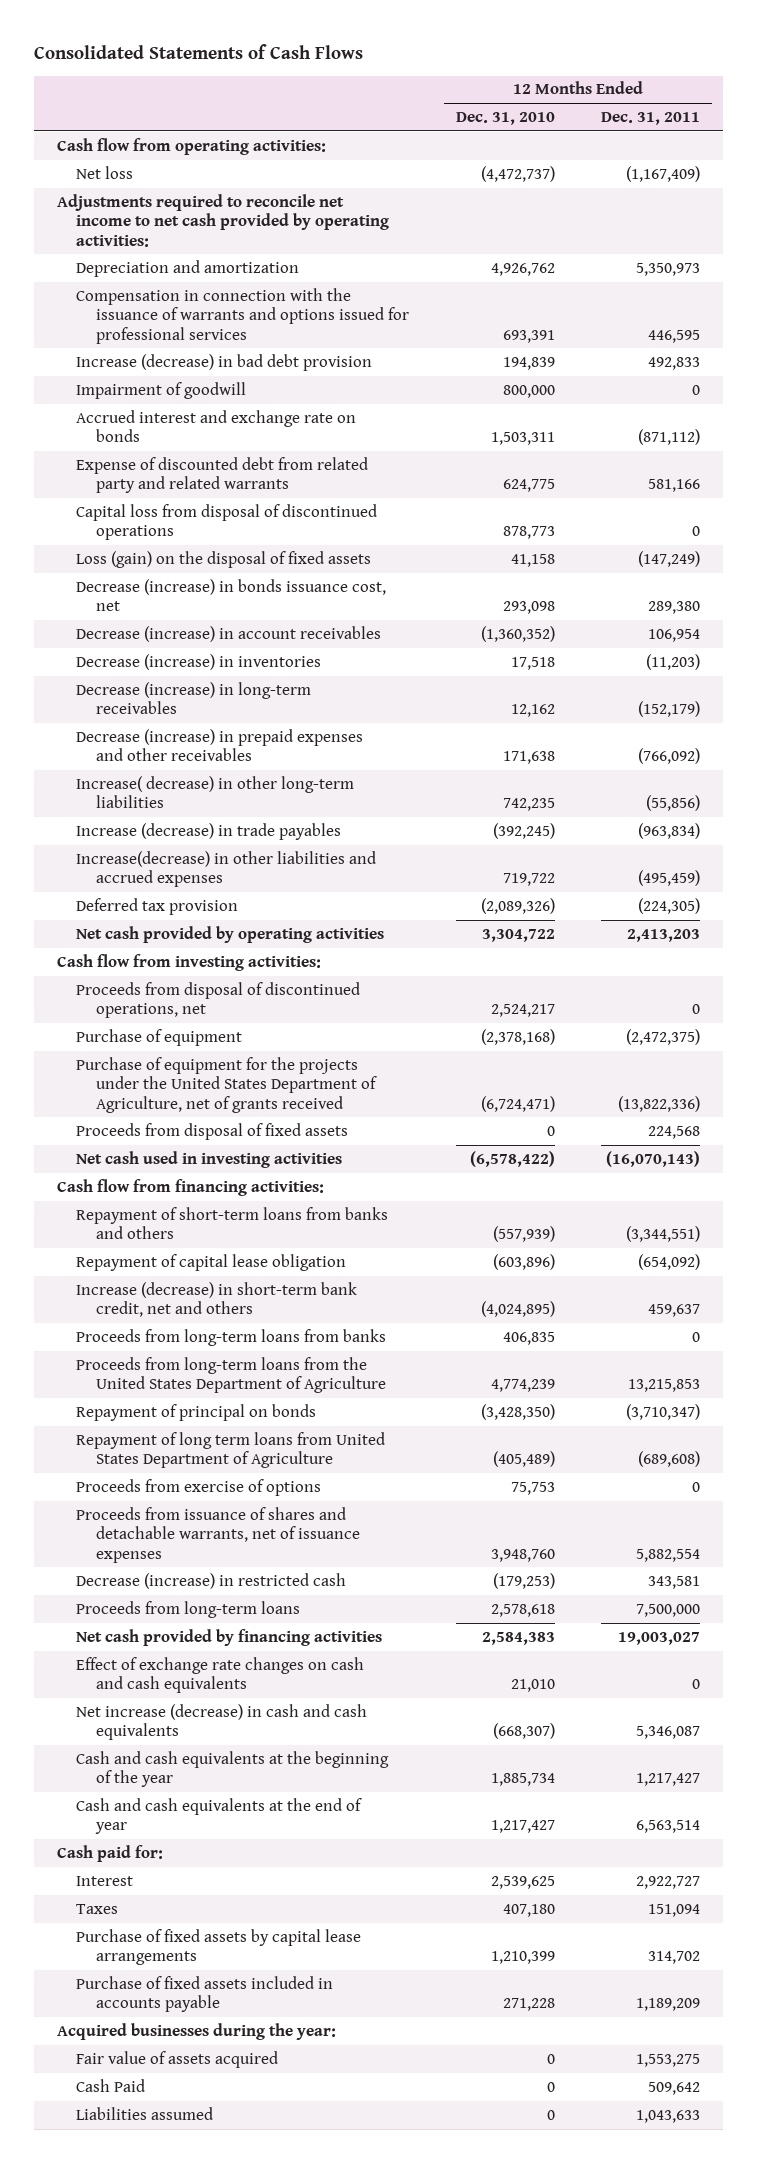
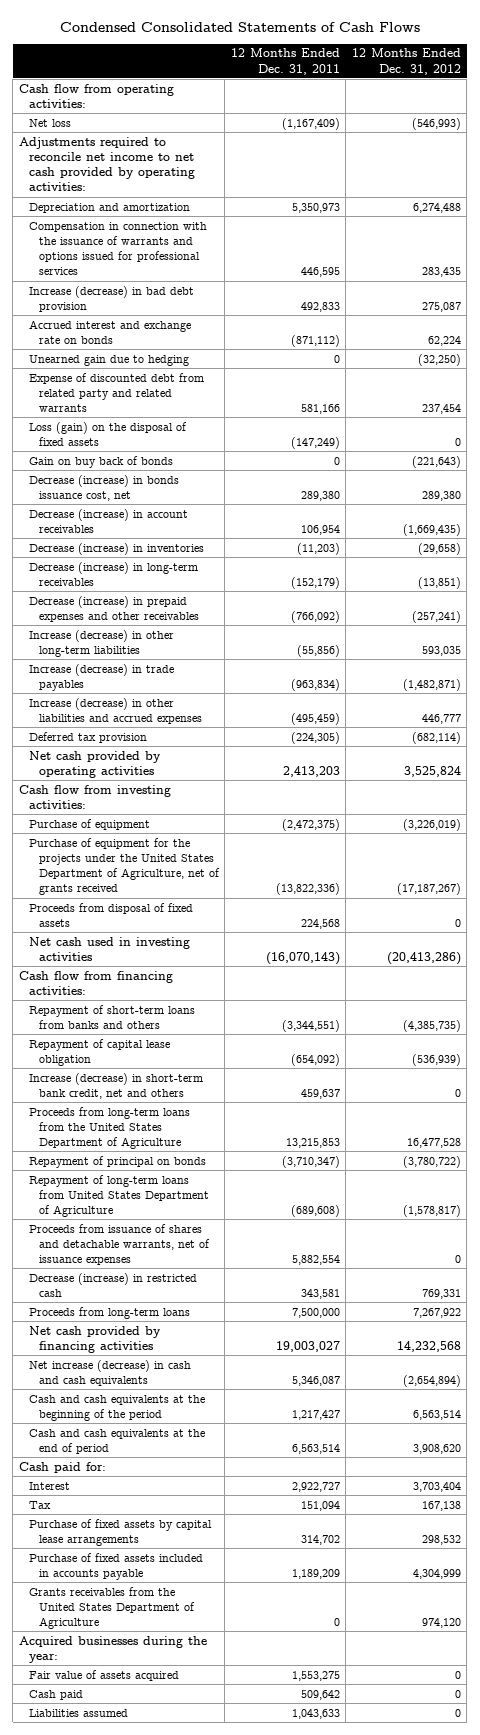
- Consolidated Statements of Cash Flows
+ Condensed Consolidated Statements of Cash Flows
- | 12 Months Ended Dec. 31, 2010 | 12 Months Ended Dec. 31, 2011
+ | 12 Months Ended Dec. 31, 2011 | 12 Months Ended Dec. 31, 2012
- Impairment of goodwill | 800,000 | 0
+ Unearned gain due to hedging | 0 | (32,250)
- Capital loss from disposal of discontinued operations | 878,773 | 0
+ Gain on buy back of bonds | 0 | (221,643)
- Increase( decrease) in other long-term liabilities | 742,235 | (55,856)
+ Increase (decrease) in other long-term liabilities | (55,856) | 593,035
- Increase(decrease) in other liabilities and accrued expenses | 719,722 | (495,459)
+ Increase (decrease) in other liabilities and accrued expenses | (495,459) | 446,777
- Proceeds from disposal of discontinued operations, net | 2,524,217 | 0
- Proceeds from long-term loans from banks | 406,835 | 0
- Repayment of long term loans from United States Department of Agriculture | (405,489) | (689,608)
- Proceeds from exercise of options | 75,753 | 0
+ Repayment of long-term loans from United States Department of Agriculture | (689,608) | (1,578,817)
- Effect of exchange rate changes on cash and cash equivalents | 21,010 | 0
- Cash and cash equivalents at the beginning of the year | 1,885,734 | 1,217,427
- Cash and cash equivalents at the end of year | 1,217,427 | 6,563,514
+ Cash and cash equivalents at the beginning of the period | 1,217,427 | 6,563,514
+ Cash and cash equivalents at the end of period | 6,563,514 | 3,908,620
- Taxes | 407,180 | 151,094
+ Tax | 151,094 | 167,138
+ Grants receivables from the United States Department of Agriculture | 0 | 974,120
- Cash Paid | 0 | 509,642
+ Cash paid | 509,642 | 0

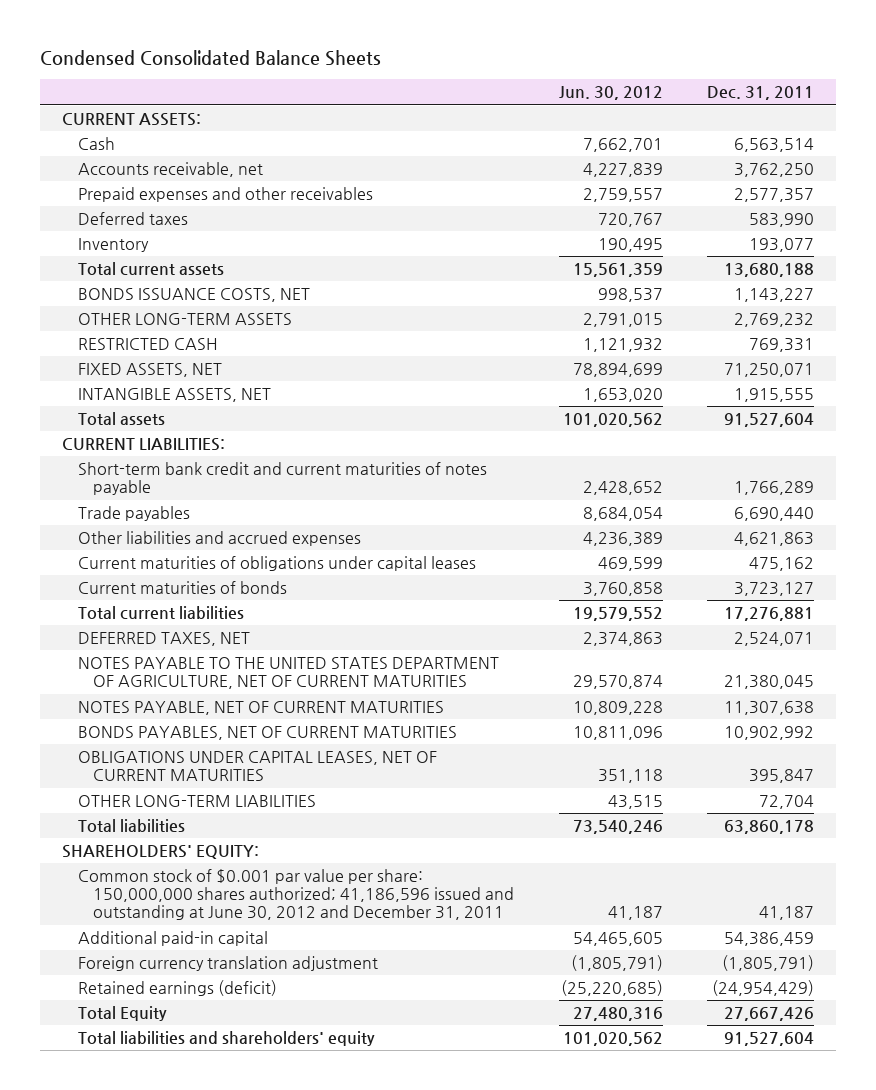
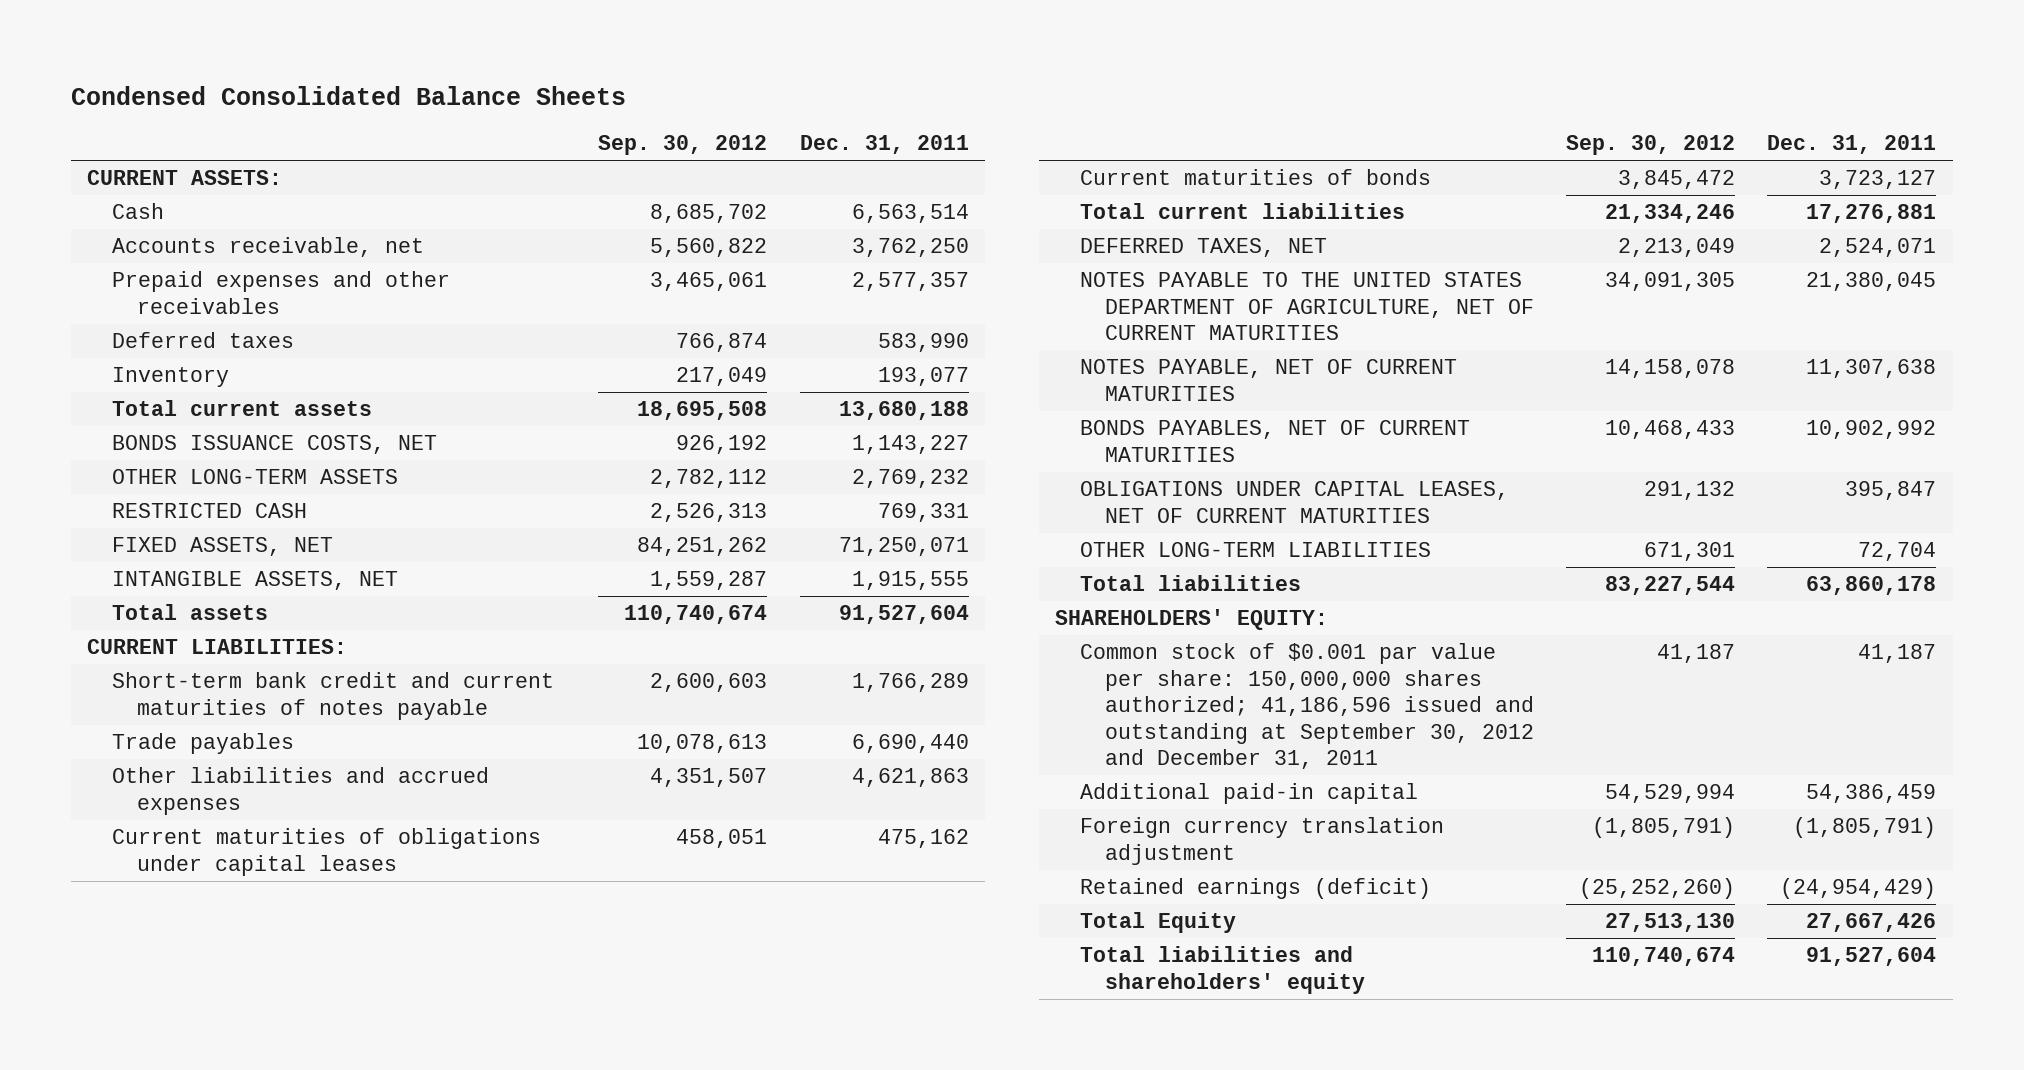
- | Jun. 30, 2012 | Dec. 31, 2011
+ | Sep. 30, 2012 | Dec. 31, 2011
- Common stock of $0.001 par value per share: 150,000,000 shares authorized; 41,186,596 issued and outstanding at June 30, 2012 and December 31, 2011 | 41,187 | 41,187
+ Common stock of $0.001 par value per share: 150,000,000 shares authorized; 41,186,596 issued and outstanding at September 30, 2012 and December 31, 2011 | 41,187 | 41,187

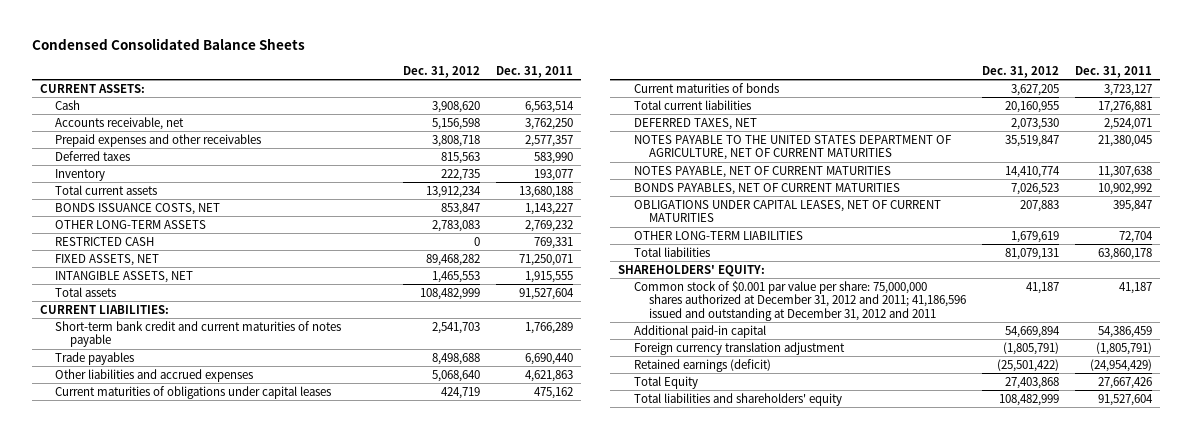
- | Sep. 30, 2012 | Dec. 31, 2011
+ | Dec. 31, 2012 | Dec. 31, 2011
- Common stock of $0.001 par value per share: 150,000,000 shares authorized; 41,186,596 issued and outstanding at September 30, 2012 and December 31, 2011 | 41,187 | 41,187
+ Common stock of $0.001 par value per share: 75,000,000 shares authorized at December 31, 2012 and 2011; 41,186,596 issued and outstanding at December 31, 2012 and 2011 | 41,187 | 41,187

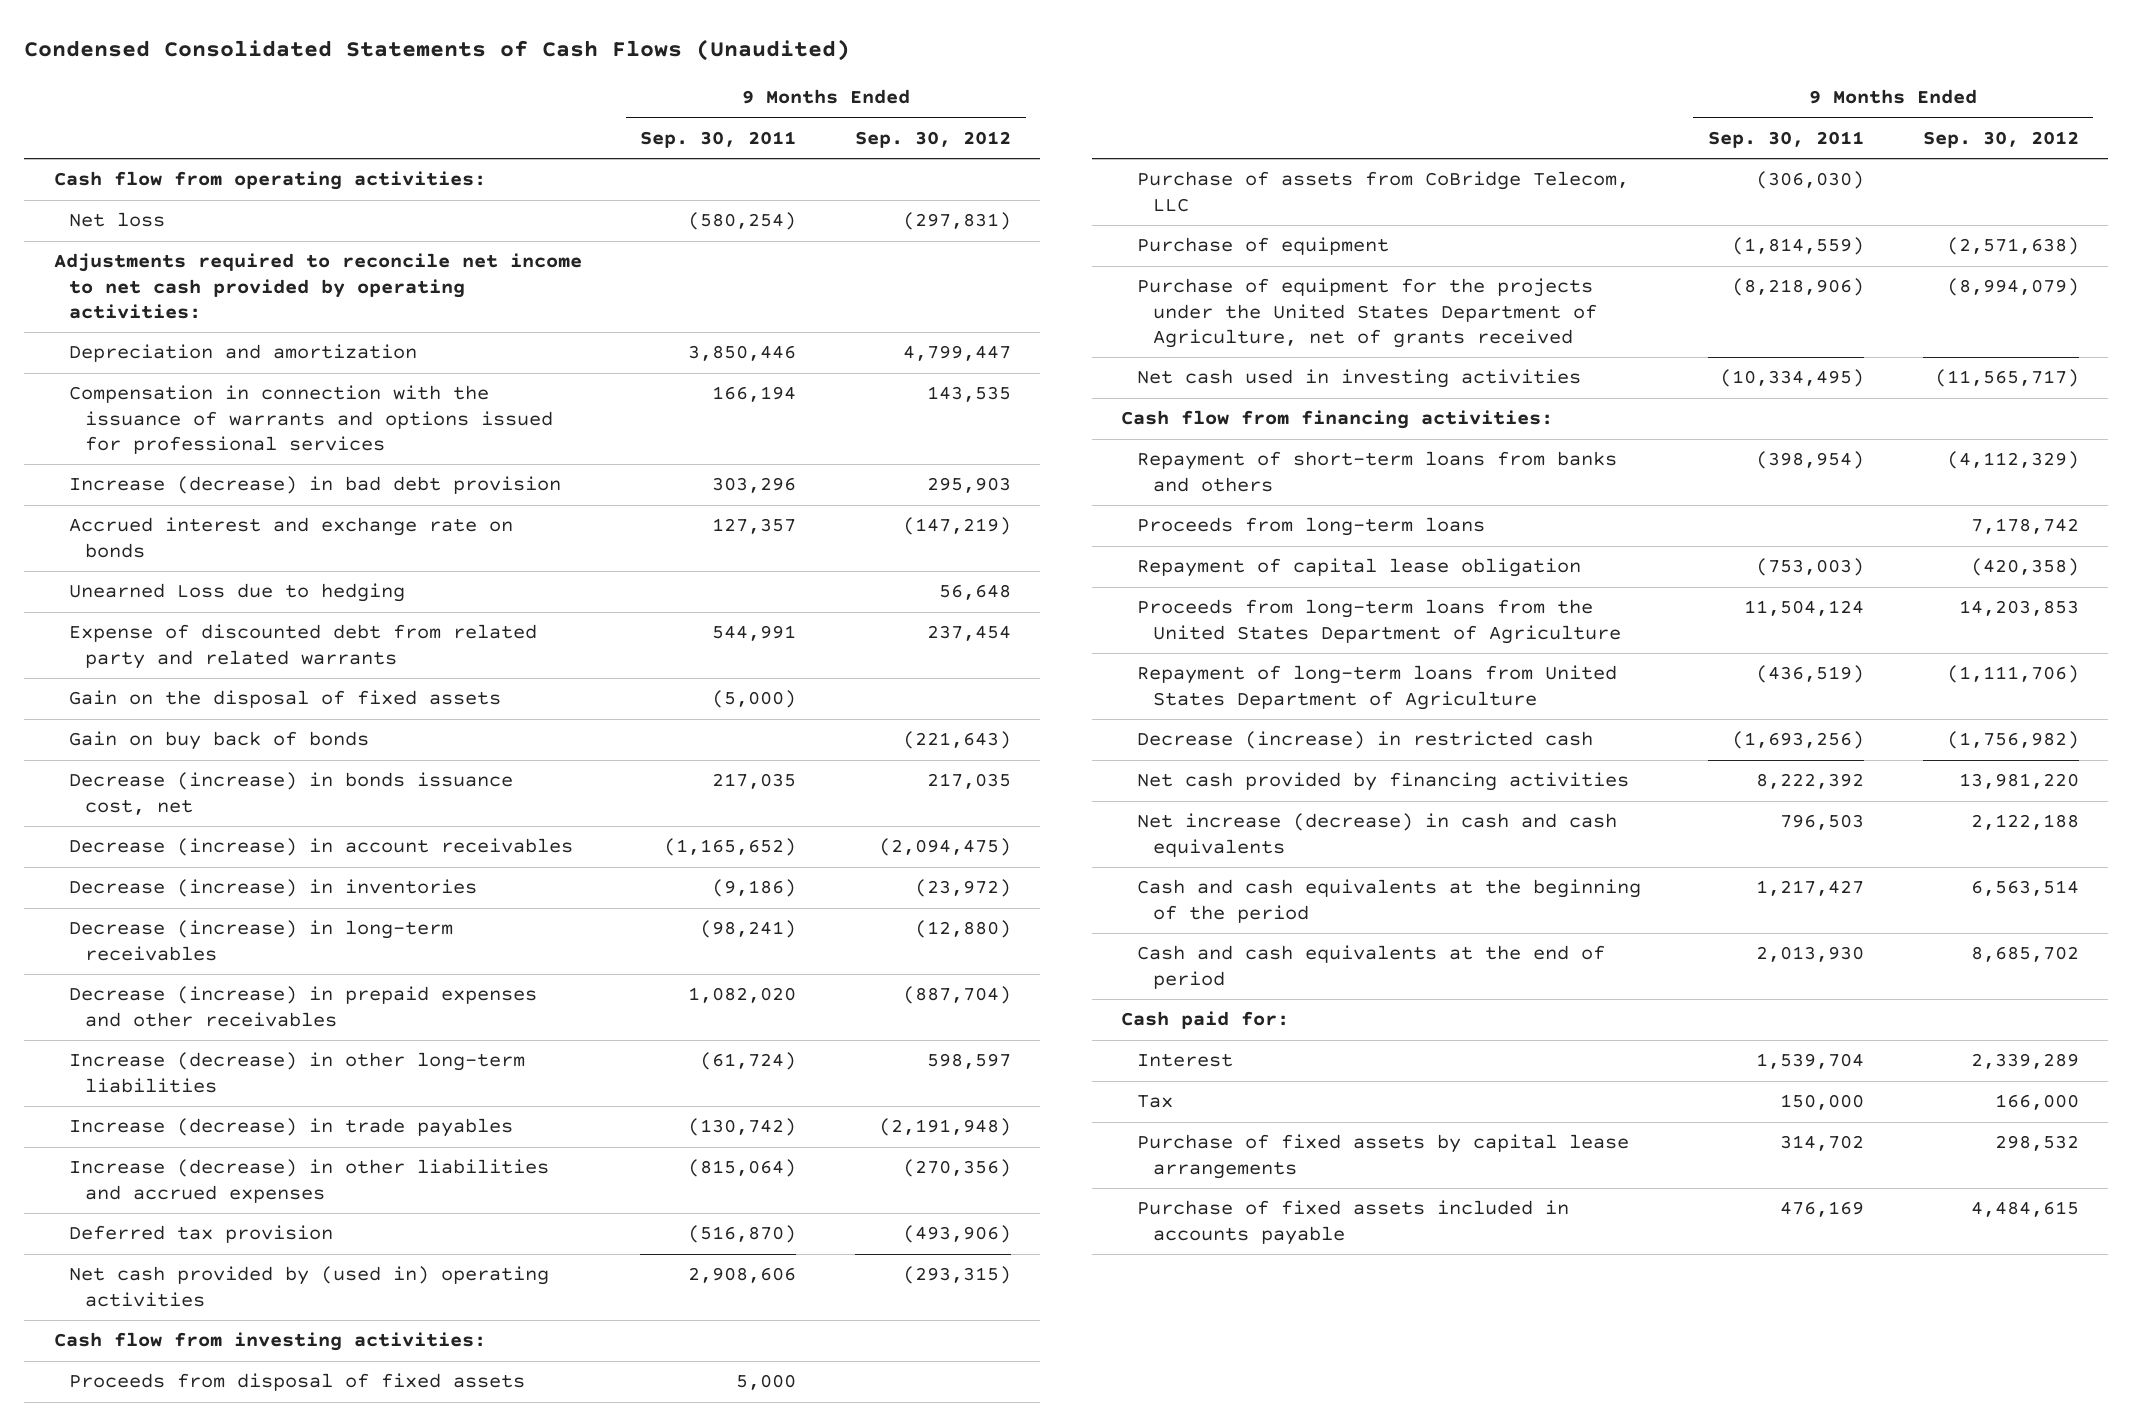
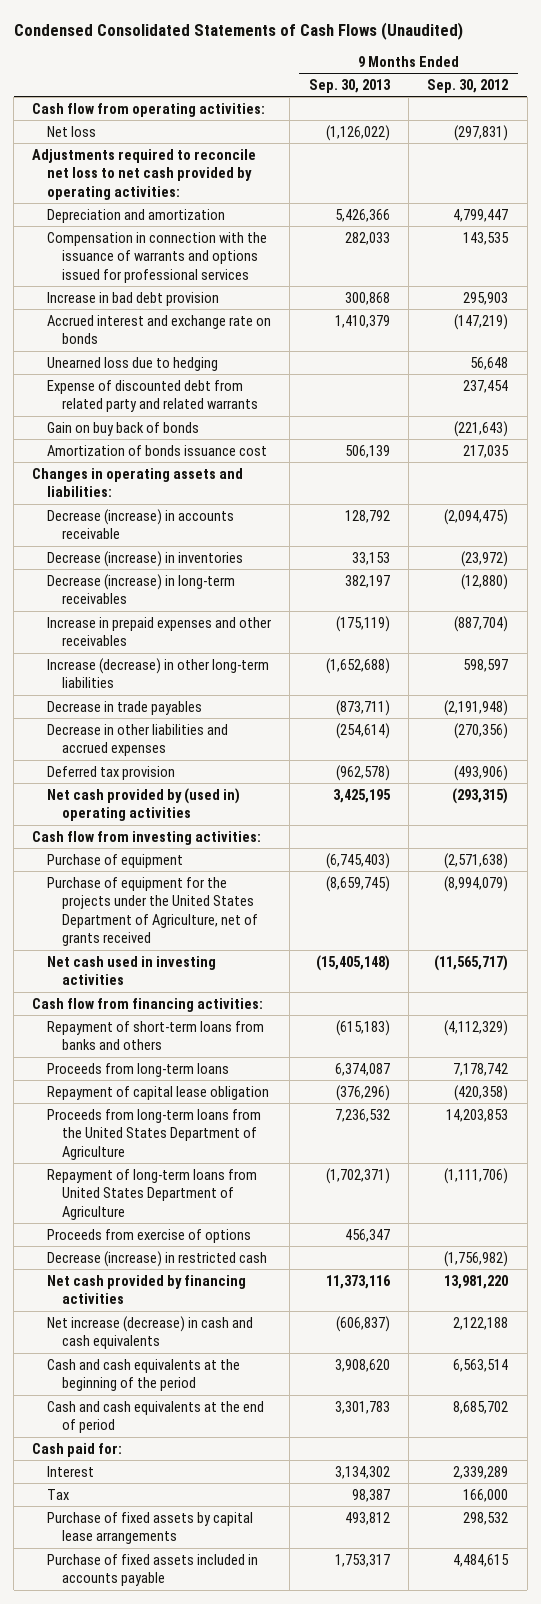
- | 9 Months Ended Sep. 30, 2011 | 9 Months Ended Sep. 30, 2012
+ | 9 Months Ended Sep. 30, 2013 | 9 Months Ended Sep. 30, 2012
- Adjustments required to reconcile net income to net cash provided by operating activities:
+ Adjustments required to reconcile net loss to net cash provided by operating activities:
- Increase (decrease) in bad debt provision | 303,296 | 295,903
+ Increase in bad debt provision | 300,868 | 295,903
- Unearned Loss due to hedging | | 56,648
+ Unearned loss due to hedging | | 56,648
- Gain on the disposal of fixed assets | (5,000) |
- Decrease (increase) in bonds issuance cost, net | 217,035 | 217,035
- Decrease (increase) in account receivables | (1,165,652) | (2,094,475)
+ Amortization of bonds issuance cost | 506,139 | 217,035
+ Changes in operating assets and liabilities:
+ Decrease (increase) in accounts receivable | 128,792 | (2,094,475)
- Decrease (increase) in prepaid expenses and other receivables | 1,082,020 | (887,704)
+ Increase in prepaid expenses and other receivables | (175,119) | (887,704)
- Increase (decrease) in trade payables | (130,742) | (2,191,948)
- Increase (decrease) in other liabilities and accrued expenses | (815,064) | (270,356)
+ Decrease in trade payables | (873,711) | (2,191,948)
+ Decrease in other liabilities and accrued expenses | (254,614) | (270,356)
- Proceeds from disposal of fixed assets | 5,000 |
- Purchase of assets from CoBridge Telecom, LLC | (306,030) |
+ Proceeds from exercise of options | 456,347 |

